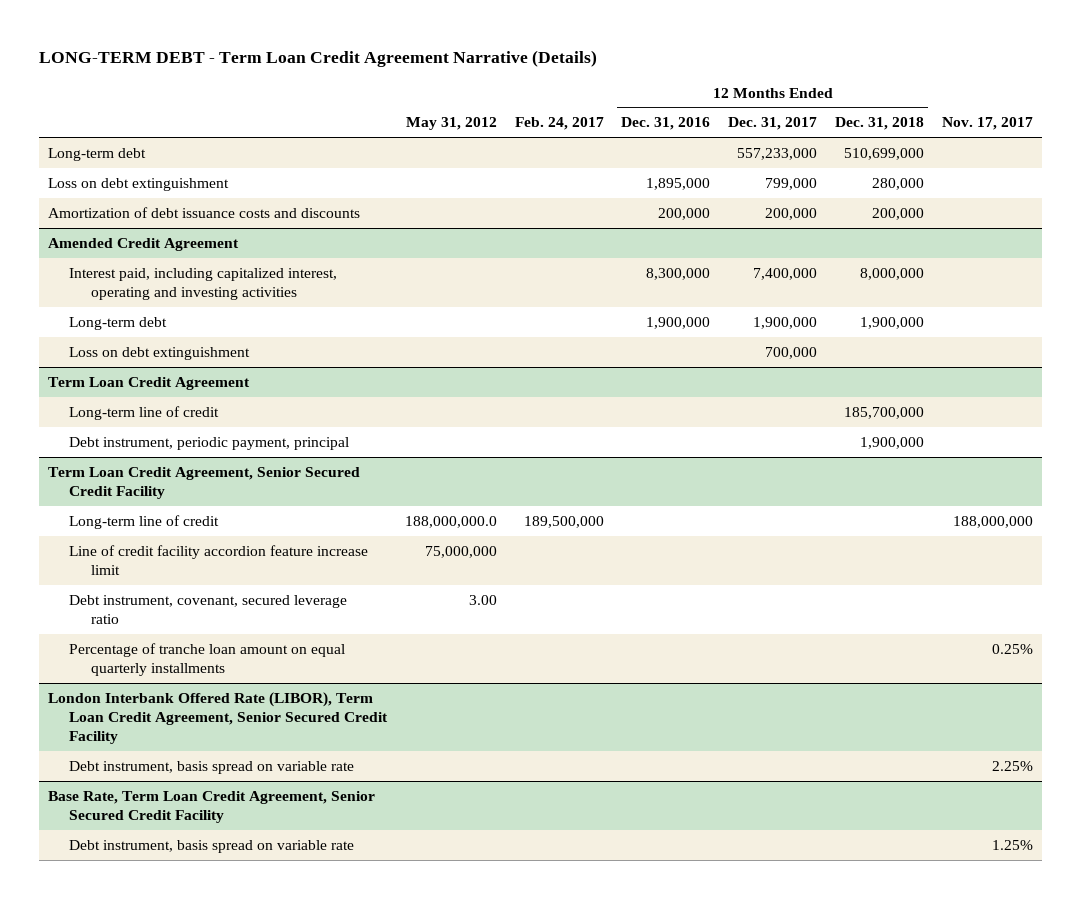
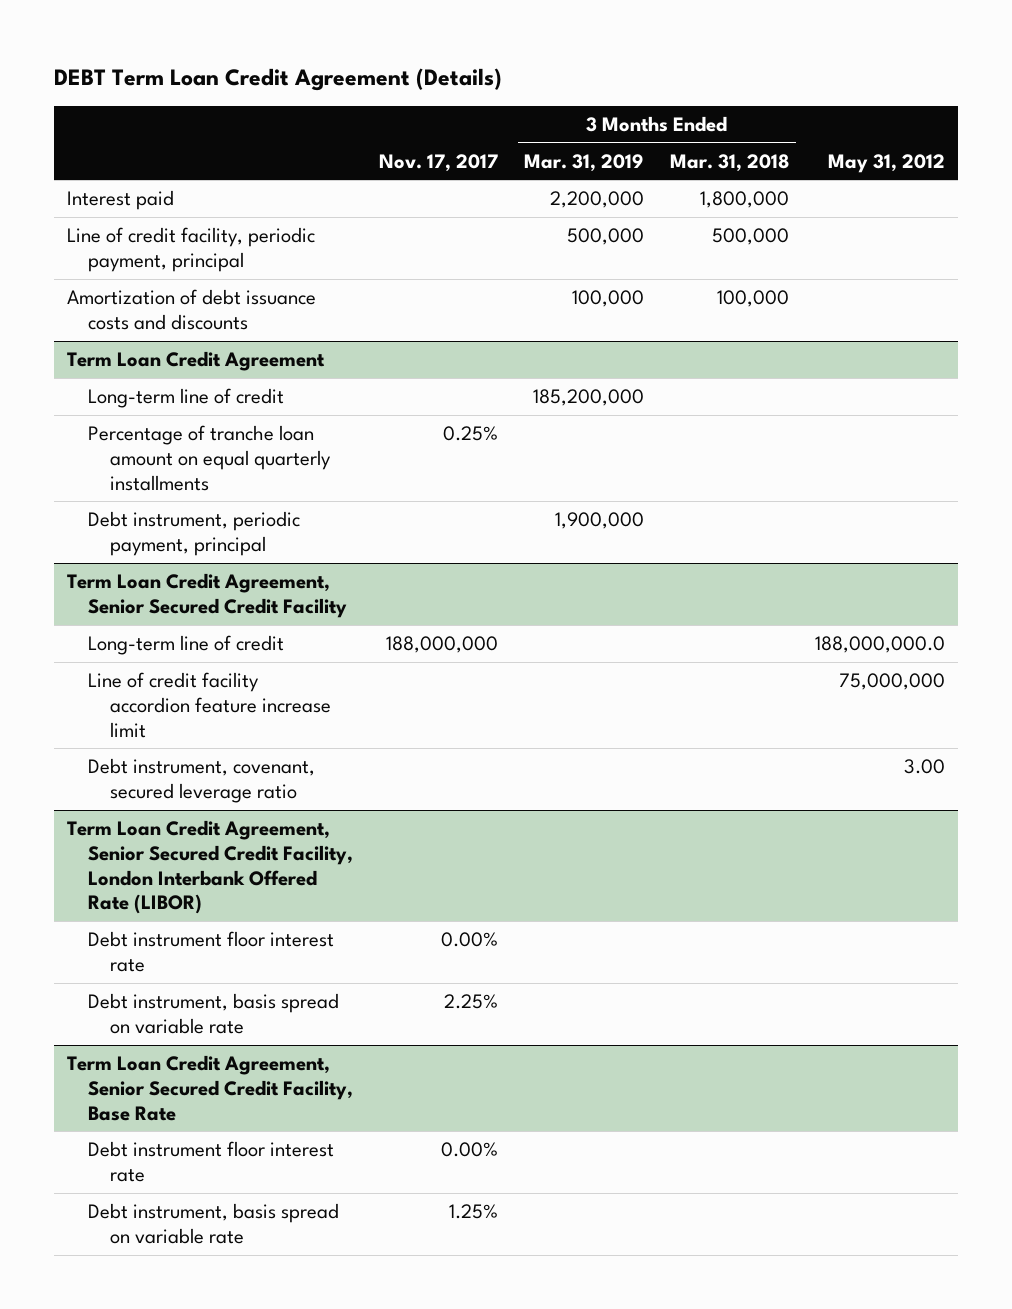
- LONG-TERM DEBT - Term Loan Credit Agreement Narrative (Details)
+ DEBT Term Loan Credit Agreement (Details)
- | May 31, 2012 | Feb. 24, 2017 | 12 Months Ended Dec. 31, 2016 | 12 Months Ended Dec. 31, 2017 | 12 Months Ended Dec. 31, 2018 | Nov. 17, 2017
+ | Nov. 17, 2017 | 3 Months Ended Mar. 31, 2019 | 3 Months Ended Mar. 31, 2018 | May 31, 2012
- Long-term debt | | | | 557,233,000 | 510,699,000 |
- Loss on debt extinguishment | | | 1,895,000 | 799,000 | 280,000 |
+ Interest paid | | 2,200,000 | 1,800,000 |
+ Line of credit facility, periodic payment, principal | | 500,000 | 500,000 |
- Amended Credit Agreement
- Interest paid, including capitalized interest, operating and investing activities | | | 8,300,000 | 7,400,000 | 8,000,000 |
- Long-term debt | | | 1,900,000 | 1,900,000 | 1,900,000 |
- Loss on debt extinguishment | | | | 700,000 | |
@ Term Loan Credit Agreement
+ Percentage of tranche loan amount on equal quarterly installments | 0.25% | | |
@ Term Loan Credit Agreement, Senior Secured Credit Facility
- Percentage of tranche loan amount on equal quarterly installments | | | | | | 0.25%
- London Interbank Offered Rate (LIBOR), Term Loan Credit Agreement, Senior Secured Credit Facility
+ Term Loan Credit Agreement, Senior Secured Credit Facility, London Interbank Offered Rate (LIBOR)
+ Debt instrument floor interest rate | 0.00% | | |
- Base Rate, Term Loan Credit Agreement, Senior Secured Credit Facility
+ Term Loan Credit Agreement, Senior Secured Credit Facility, Base Rate
+ Debt instrument floor interest rate | 0.00% | | |

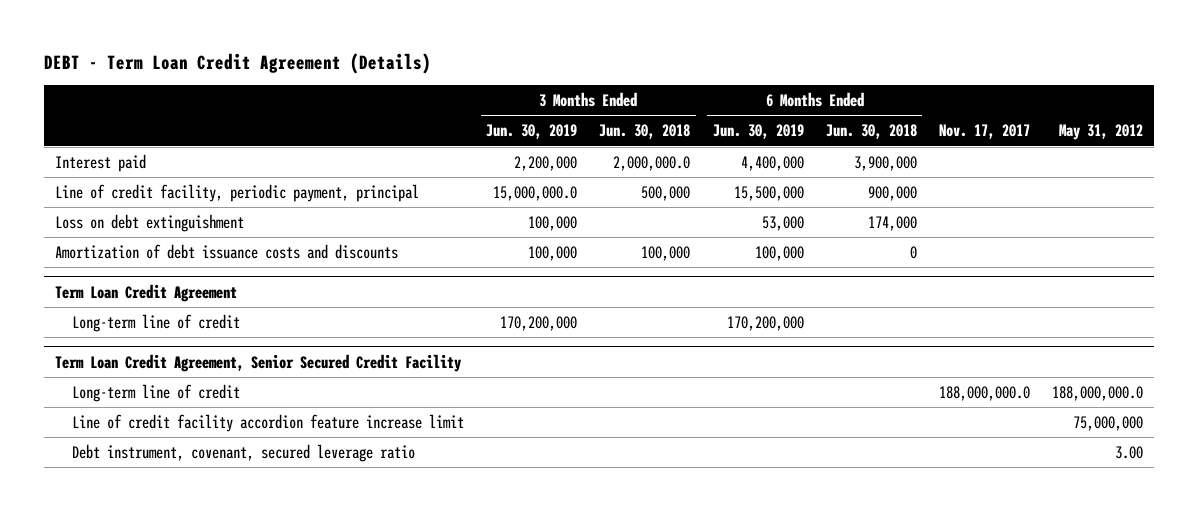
- DEBT Term Loan Credit Agreement (Details)
+ DEBT - Term Loan Credit Agreement (Details)
- | Nov. 17, 2017 | 3 Months Ended Mar. 31, 2019 | 3 Months Ended Mar. 31, 2018 | May 31, 2012
+ | 3 Months Ended Jun. 30, 2019 | 3 Months Ended Jun. 30, 2018 | 6 Months Ended Jun. 30, 2019 | 6 Months Ended Jun. 30, 2018 | Nov. 17, 2017 | May 31, 2012
+ Loss on debt extinguishment | 100,000 | | 53,000 | 174,000 | |
@ Term Loan Credit Agreement
- Percentage of tranche loan amount on equal quarterly installments | 0.25% | | |
- Debt instrument, periodic payment, principal | | 1,900,000 | |
@ Term Loan Credit Agreement, Senior Secured Credit Facility
- Long-term line of credit | 188,000,000 | | | 188,000,000.0
+ Long-term line of credit | | | | | 188,000,000.0 | 188,000,000.0
- Term Loan Credit Agreement, Senior Secured Credit Facility, London Interbank Offered Rate (LIBOR)
- Debt instrument floor interest rate | 0.00% | | |
- Debt instrument, basis spread on variable rate | 2.25% | | |
- Term Loan Credit Agreement, Senior Secured Credit Facility, Base Rate
- Debt instrument floor interest rate | 0.00% | | |
- Debt instrument, basis spread on variable rate | 1.25% | | |

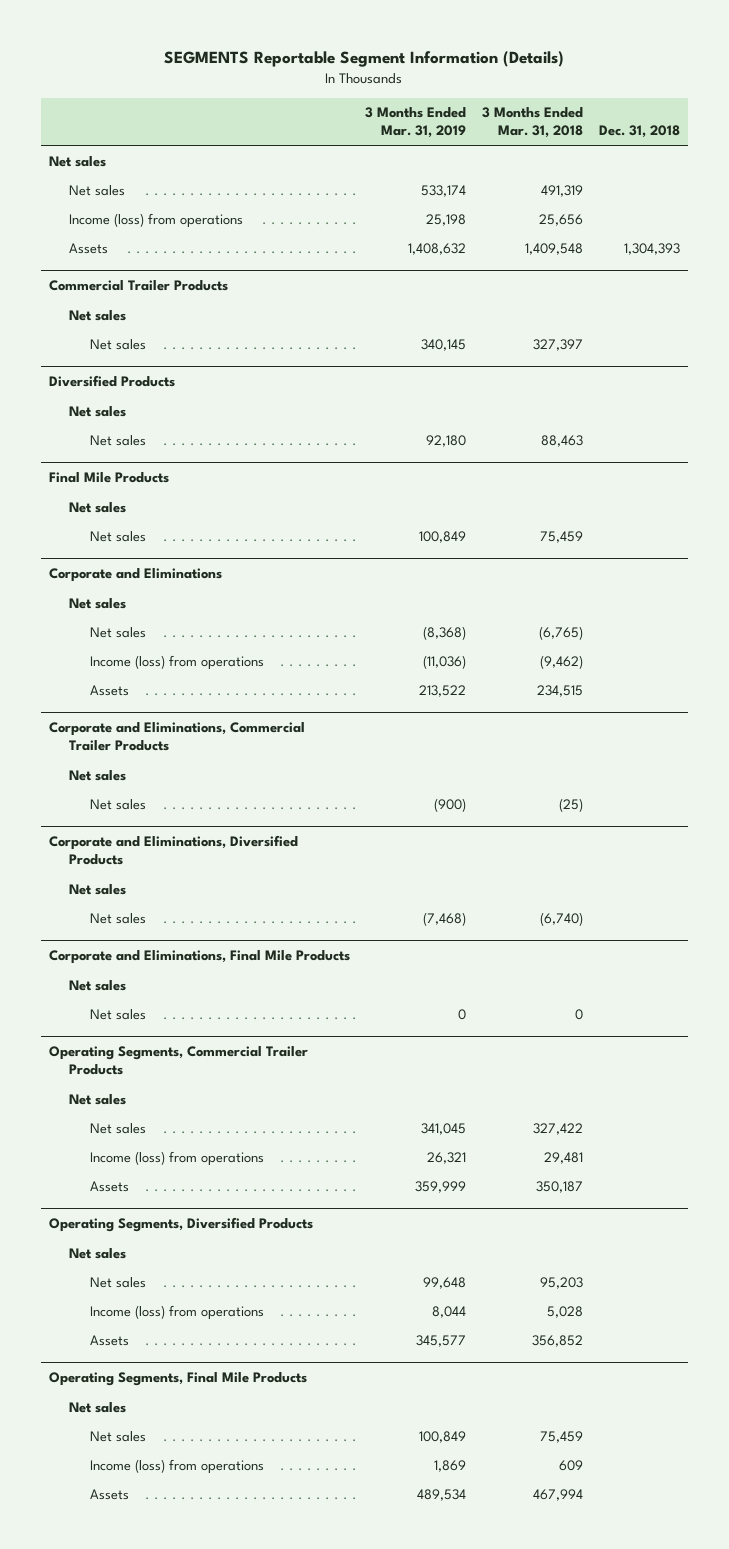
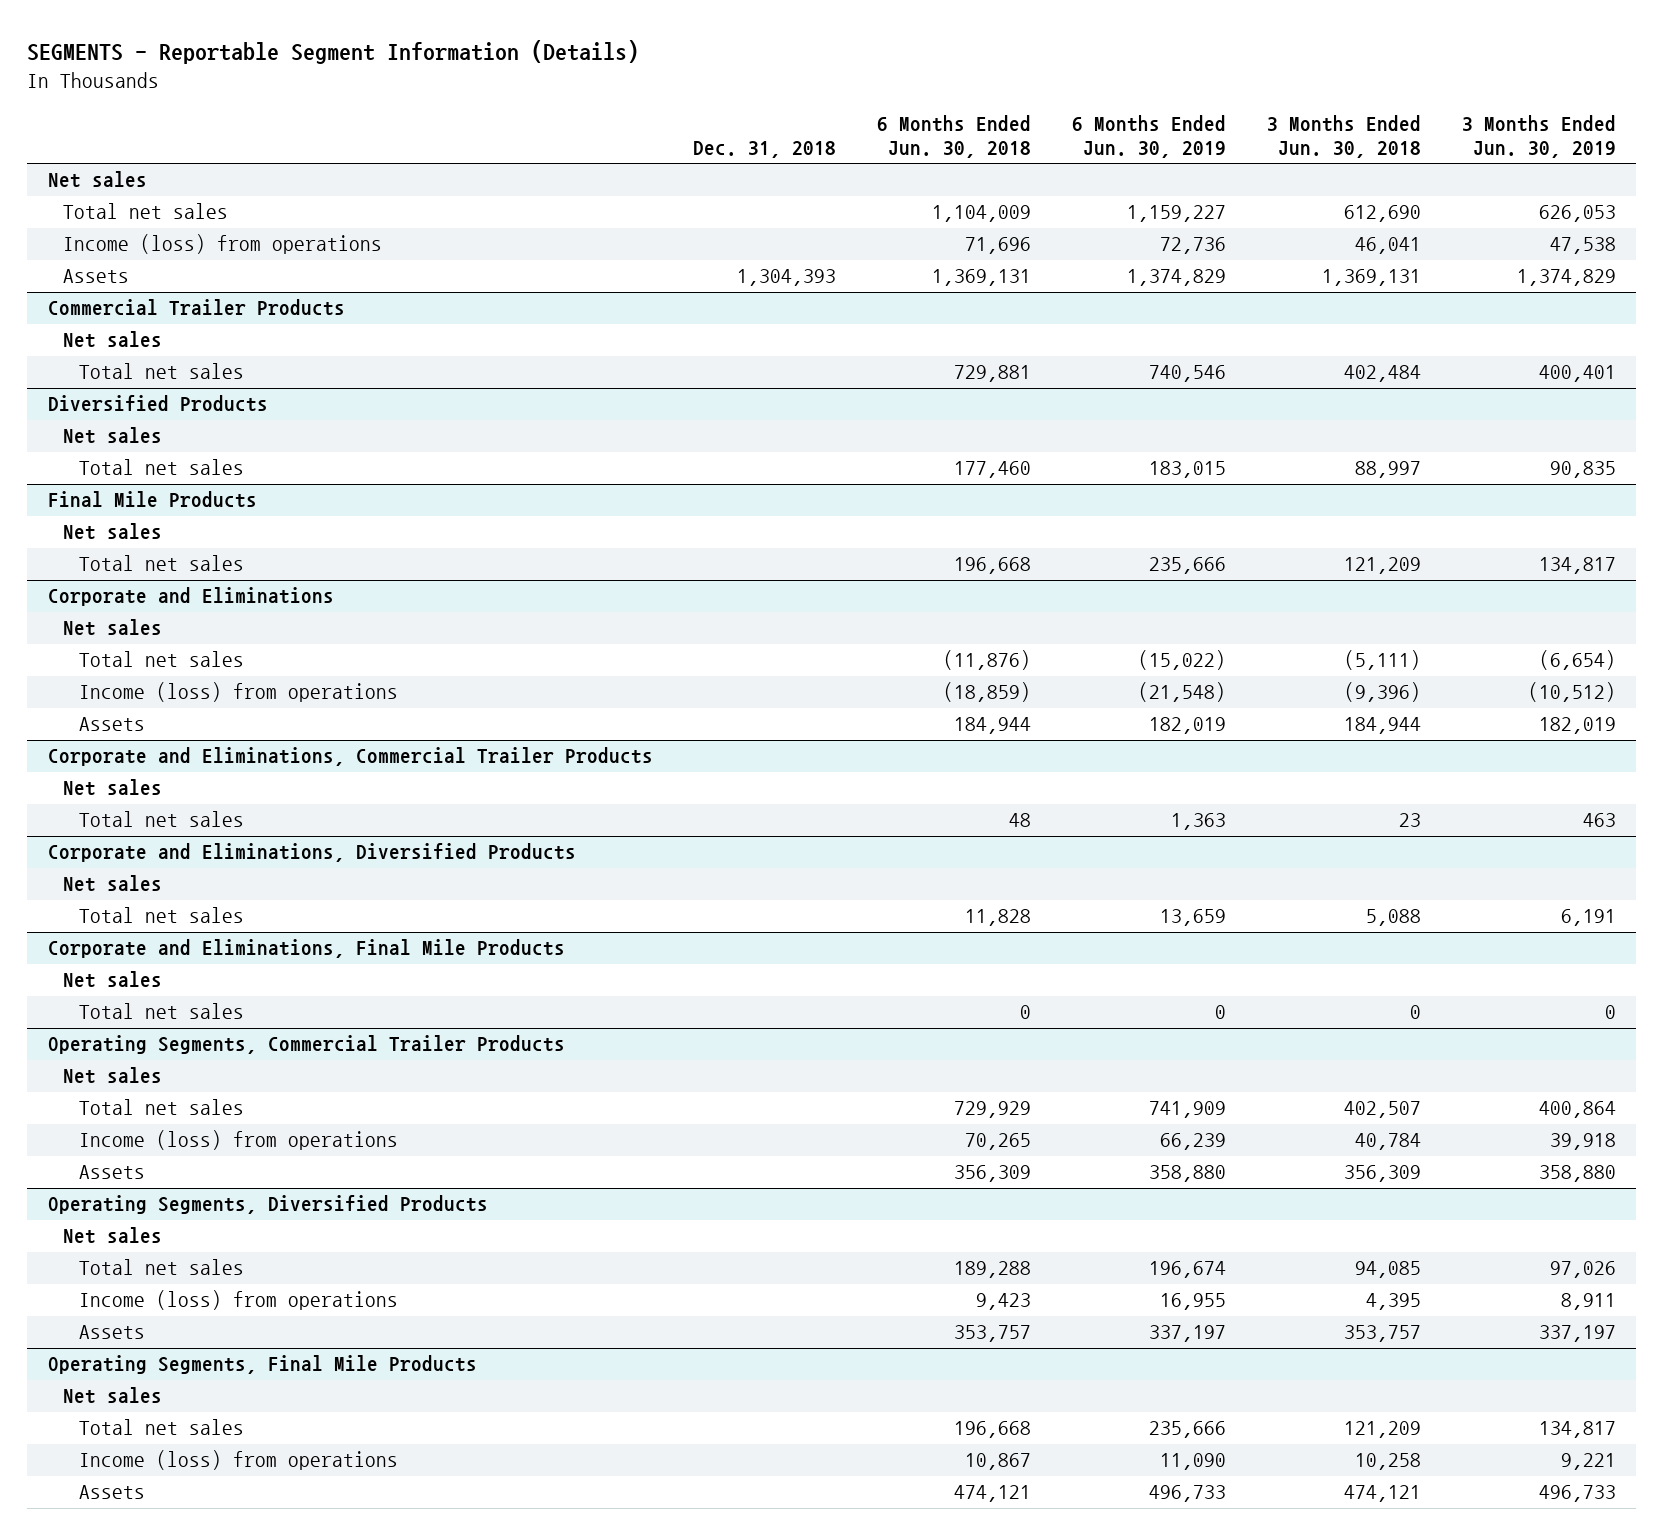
- SEGMENTS Reportable Segment Information (Details)
+ SEGMENTS - Reportable Segment Information (Details)
- | 3 Months Ended Mar. 31, 2019 | 3 Months Ended Mar. 31, 2018 | Dec. 31, 2018
+ | Dec. 31, 2018 | 6 Months Ended Jun. 30, 2018 | 6 Months Ended Jun. 30, 2019 | 3 Months Ended Jun. 30, 2018 | 3 Months Ended Jun. 30, 2019
- Net sales | 533,174 | 491,319 |
+ Total net sales | | 1,104,009 | 1,159,227 | 612,690 | 626,053
@ Commercial Trailer Products
- Net sales | 340,145 | 327,397 |
+ Total net sales | | 729,881 | 740,546 | 402,484 | 400,401
@ Diversified Products
- Net sales | 92,180 | 88,463 |
+ Total net sales | | 177,460 | 183,015 | 88,997 | 90,835
@ Final Mile Products
- Net sales | 100,849 | 75,459 |
+ Total net sales | | 196,668 | 235,666 | 121,209 | 134,817
@ Corporate and Eliminations
- Net sales | (8,368) | (6,765) |
+ Total net sales | | (11,876) | (15,022) | (5,111) | (6,654)
@ Corporate and Eliminations, Commercial Trailer Products
- Net sales | (900) | (25) |
+ Total net sales | | 48 | 1,363 | 23 | 463
@ Corporate and Eliminations, Diversified Products
- Net sales | (7,468) | (6,740) |
+ Total net sales | | 11,828 | 13,659 | 5,088 | 6,191
@ Corporate and Eliminations, Final Mile Products
- Net sales | 0 | 0 |
+ Total net sales | | 0 | 0 | 0 | 0
@ Operating Segments, Commercial Trailer Products
- Net sales | 341,045 | 327,422 |
+ Total net sales | | 729,929 | 741,909 | 402,507 | 400,864
@ Operating Segments, Diversified Products
- Net sales | 99,648 | 95,203 |
+ Total net sales | | 189,288 | 196,674 | 94,085 | 97,026
@ Operating Segments, Final Mile Products
- Net sales | 100,849 | 75,459 |
+ Total net sales | | 196,668 | 235,666 | 121,209 | 134,817

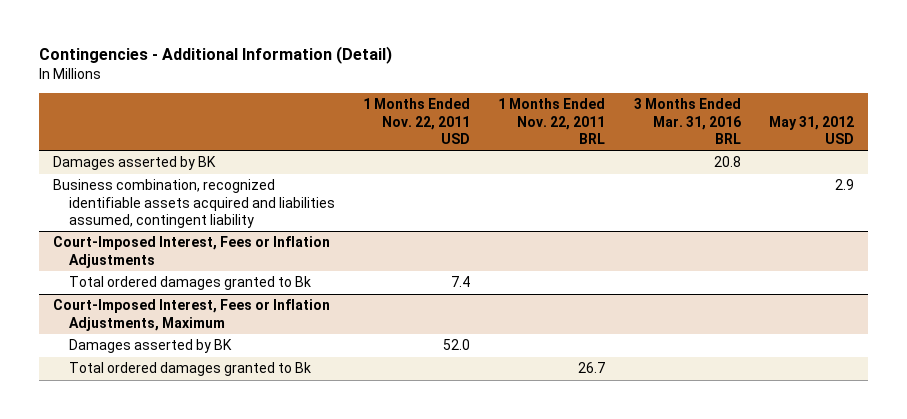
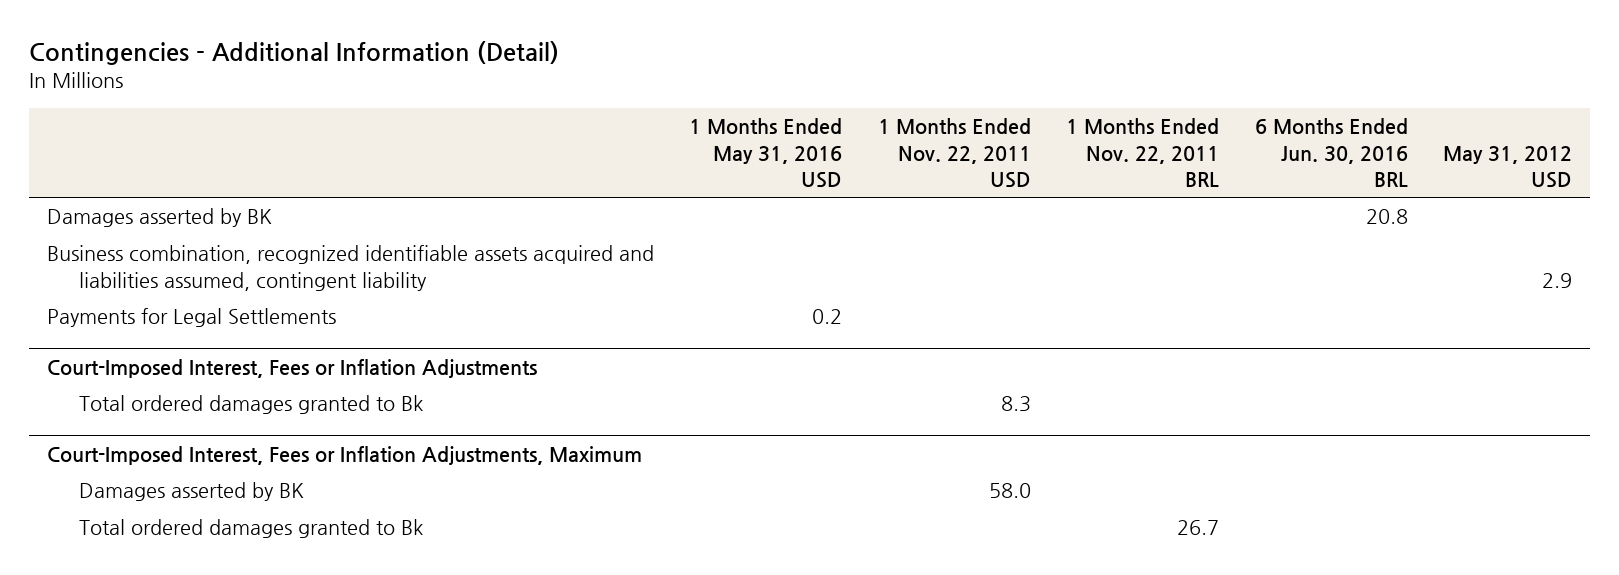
- | 1 Months Ended Nov. 22, 2011 USD | 1 Months Ended Nov. 22, 2011 BRL | 3 Months Ended Mar. 31, 2016 BRL | May 31, 2012 USD
+ | 1 Months Ended May 31, 2016 USD | 1 Months Ended Nov. 22, 2011 USD | 1 Months Ended Nov. 22, 2011 BRL | 6 Months Ended Jun. 30, 2016 BRL | May 31, 2012 USD
+ Payments for Legal Settlements | 0.2 | | | |
@ Court-Imposed Interest, Fees or Inflation Adjustments
- Total ordered damages granted to Bk | 7.4 | | |
+ Total ordered damages granted to Bk | | 8.3 | | |
@ Court-Imposed Interest, Fees or Inflation Adjustments, Maximum
- Damages asserted by BK | 52.0 | | |
+ Damages asserted by BK | | 58.0 | | |

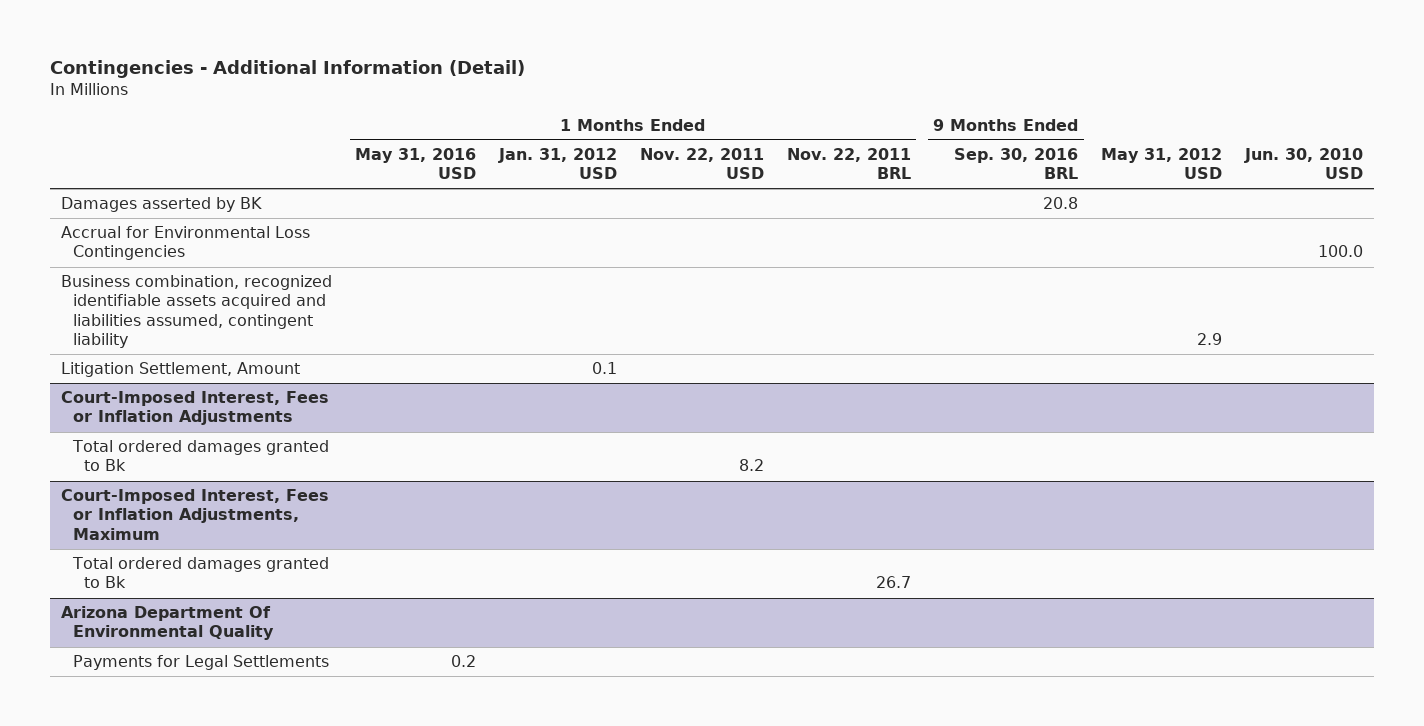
- | 1 Months Ended May 31, 2016 USD | 1 Months Ended Nov. 22, 2011 USD | 1 Months Ended Nov. 22, 2011 BRL | 6 Months Ended Jun. 30, 2016 BRL | May 31, 2012 USD
+ | 1 Months Ended May 31, 2016 USD | 1 Months Ended Jan. 31, 2012 USD | 1 Months Ended Nov. 22, 2011 USD | 1 Months Ended Nov. 22, 2011 BRL | 9 Months Ended Sep. 30, 2016 BRL | May 31, 2012 USD | Jun. 30, 2010 USD
+ Accrual for Environmental Loss Contingencies | | | | | | | 100.0
- Payments for Legal Settlements | 0.2 | | | |
+ Litigation Settlement, Amount | | 0.1 | | | | |
@ Court-Imposed Interest, Fees or Inflation Adjustments
- Total ordered damages granted to Bk | | 8.3 | | |
+ Total ordered damages granted to Bk | | | 8.2 | | | |
@ Court-Imposed Interest, Fees or Inflation Adjustments, Maximum
- Damages asserted by BK | | 58.0 | | |
+ Arizona Department Of Environmental Quality
+ Payments for Legal Settlements | 0.2 | | | | | |

